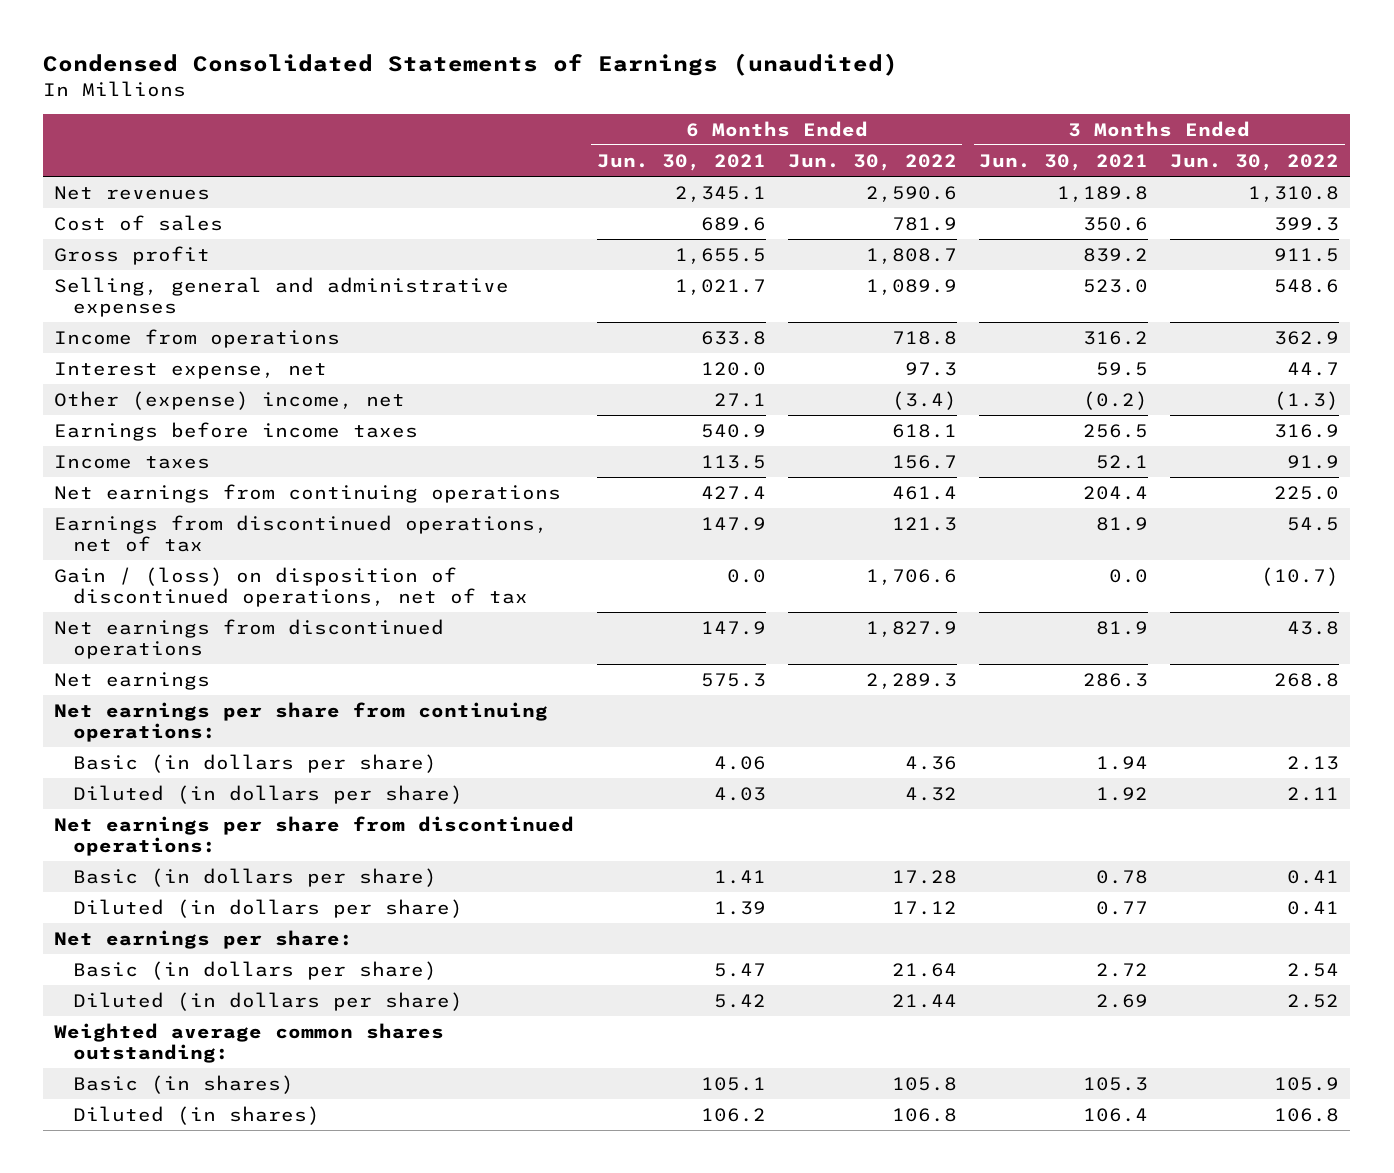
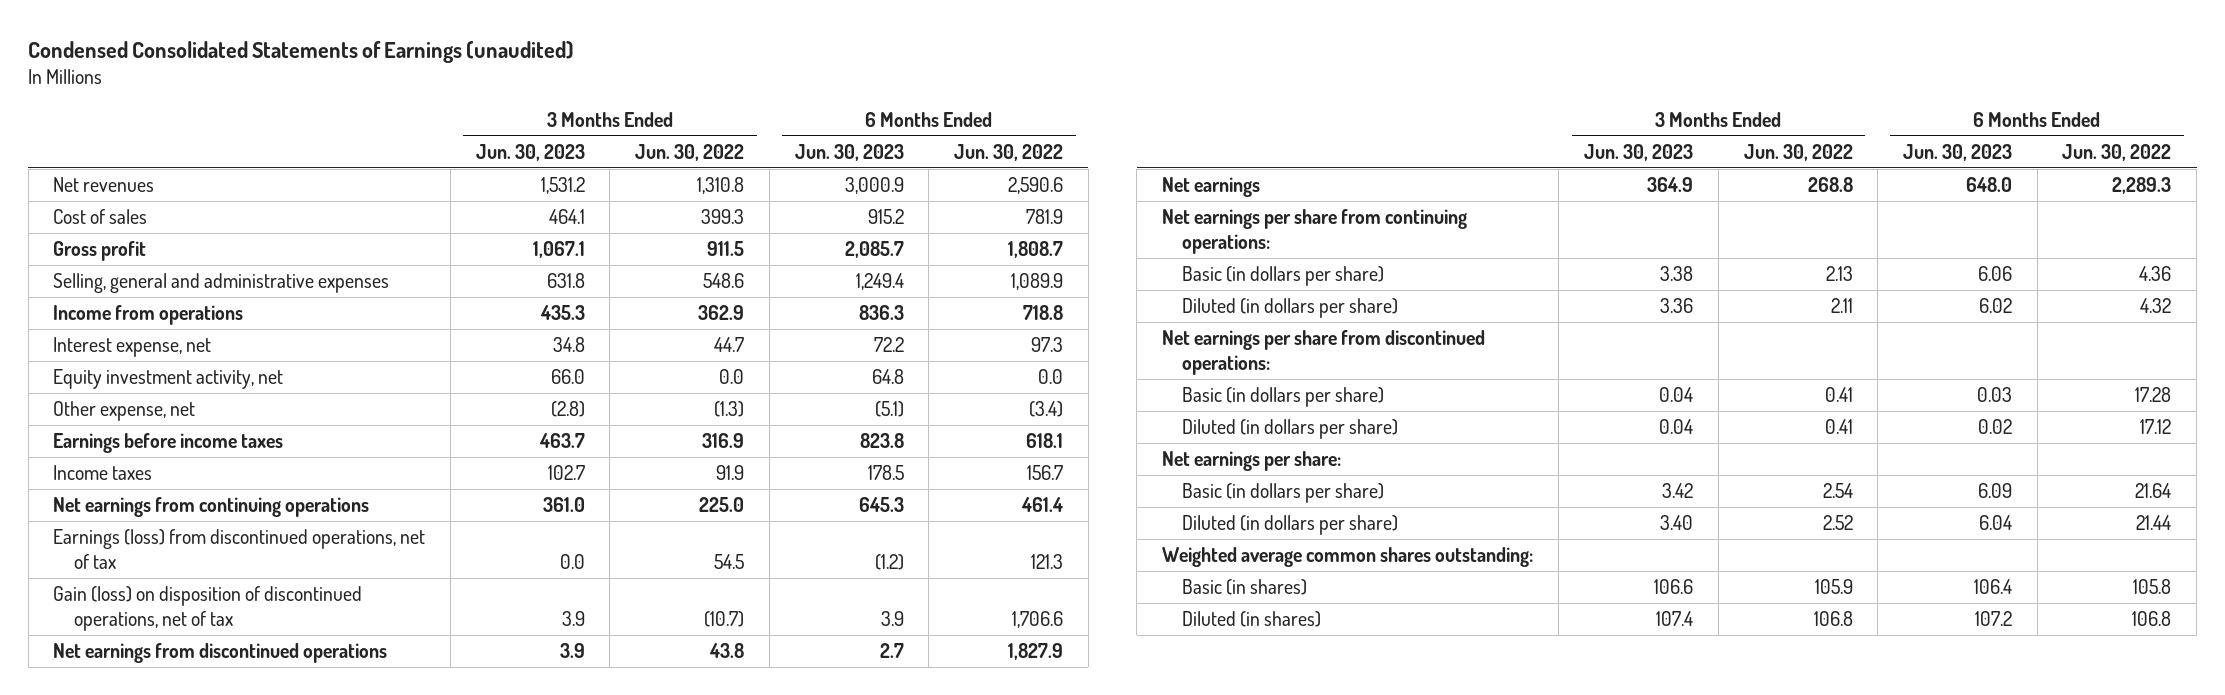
- | 6 Months Ended Jun. 30, 2021 | 6 Months Ended Jun. 30, 2022 | 3 Months Ended Jun. 30, 2021 | 3 Months Ended Jun. 30, 2022
+ | 3 Months Ended Jun. 30, 2023 | 3 Months Ended Jun. 30, 2022 | 6 Months Ended Jun. 30, 2023 | 6 Months Ended Jun. 30, 2022
- Other (expense) income, net | 27.1 | (3.4) | (0.2) | (1.3)
+ Equity investment activity, net | 66.0 | 0.0 | 64.8 | 0.0
+ Other expense, net | (2.8) | (1.3) | (5.1) | (3.4)
- Earnings from discontinued operations, net of tax | 147.9 | 121.3 | 81.9 | 54.5
- Gain / (loss) on disposition of discontinued operations, net of tax | 0.0 | 1,706.6 | 0.0 | (10.7)
+ Earnings (loss) from discontinued operations, net of tax | 0.0 | 54.5 | (1.2) | 121.3
+ Gain (loss) on disposition of discontinued operations, net of tax | 3.9 | (10.7) | 3.9 | 1,706.6

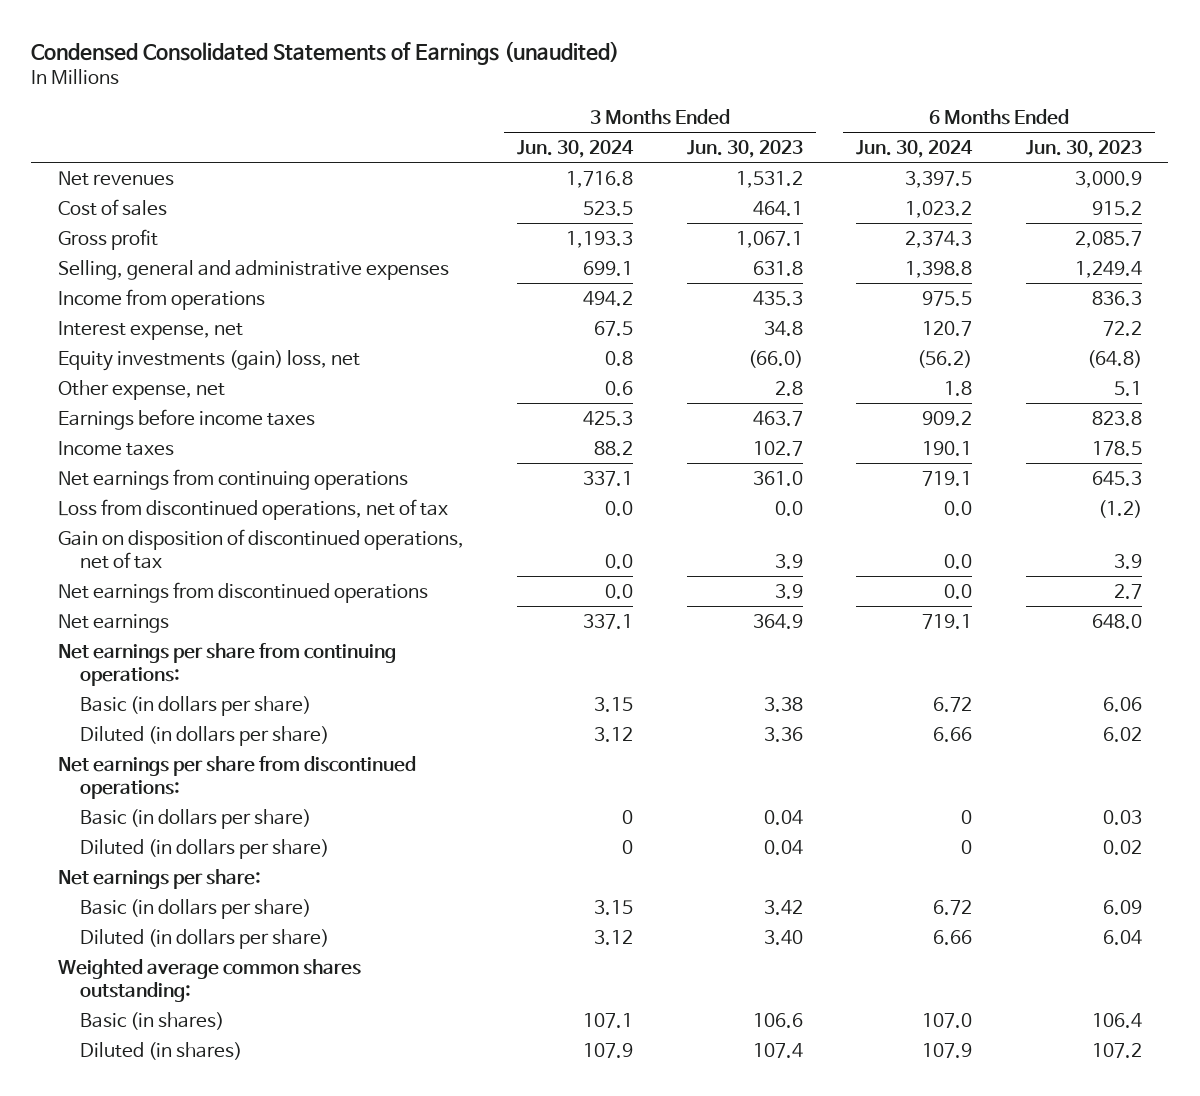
- | 3 Months Ended Jun. 30, 2023 | 3 Months Ended Jun. 30, 2022 | 6 Months Ended Jun. 30, 2023 | 6 Months Ended Jun. 30, 2022
+ | 3 Months Ended Jun. 30, 2024 | 3 Months Ended Jun. 30, 2023 | 6 Months Ended Jun. 30, 2024 | 6 Months Ended Jun. 30, 2023
- Equity investment activity, net | 66.0 | 0.0 | 64.8 | 0.0
- Other expense, net | (2.8) | (1.3) | (5.1) | (3.4)
+ Equity investments (gain) loss, net | 0.8 | (66.0) | (56.2) | (64.8)
+ Other expense, net | 0.6 | 2.8 | 1.8 | 5.1
- Earnings (loss) from discontinued operations, net of tax | 0.0 | 54.5 | (1.2) | 121.3
- Gain (loss) on disposition of discontinued operations, net of tax | 3.9 | (10.7) | 3.9 | 1,706.6
+ Loss from discontinued operations, net of tax | 0.0 | 0.0 | 0.0 | (1.2)
+ Gain on disposition of discontinued operations, net of tax | 0.0 | 3.9 | 0.0 | 3.9

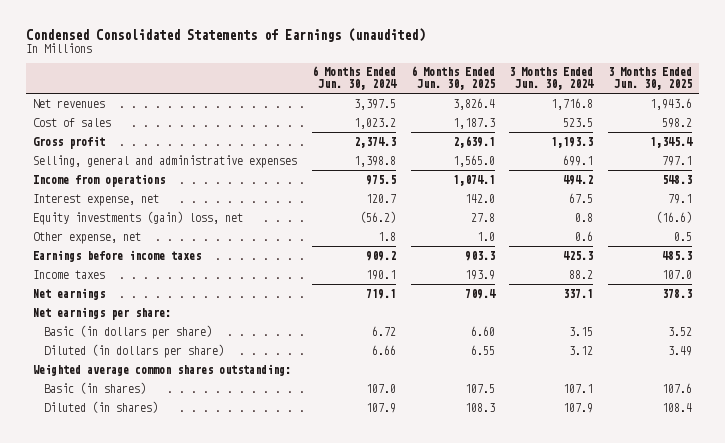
- | 3 Months Ended Jun. 30, 2024 | 3 Months Ended Jun. 30, 2023 | 6 Months Ended Jun. 30, 2024 | 6 Months Ended Jun. 30, 2023
+ | 6 Months Ended Jun. 30, 2024 | 6 Months Ended Jun. 30, 2025 | 3 Months Ended Jun. 30, 2024 | 3 Months Ended Jun. 30, 2025
- Net earnings from continuing operations | 337.1 | 361.0 | 719.1 | 645.3
- Loss from discontinued operations, net of tax | 0.0 | 0.0 | 0.0 | (1.2)
- Gain on disposition of discontinued operations, net of tax | 0.0 | 3.9 | 0.0 | 3.9
- Net earnings from discontinued operations | 0.0 | 3.9 | 0.0 | 2.7
- Net earnings per share from continuing operations:
- Basic (in dollars per share) | 3.15 | 3.38 | 6.72 | 6.06
- Diluted (in dollars per share) | 3.12 | 3.36 | 6.66 | 6.02
- Net earnings per share from discontinued operations:
- Basic (in dollars per share) | 0 | 0.04 | 0 | 0.03
- Diluted (in dollars per share) | 0 | 0.04 | 0 | 0.02

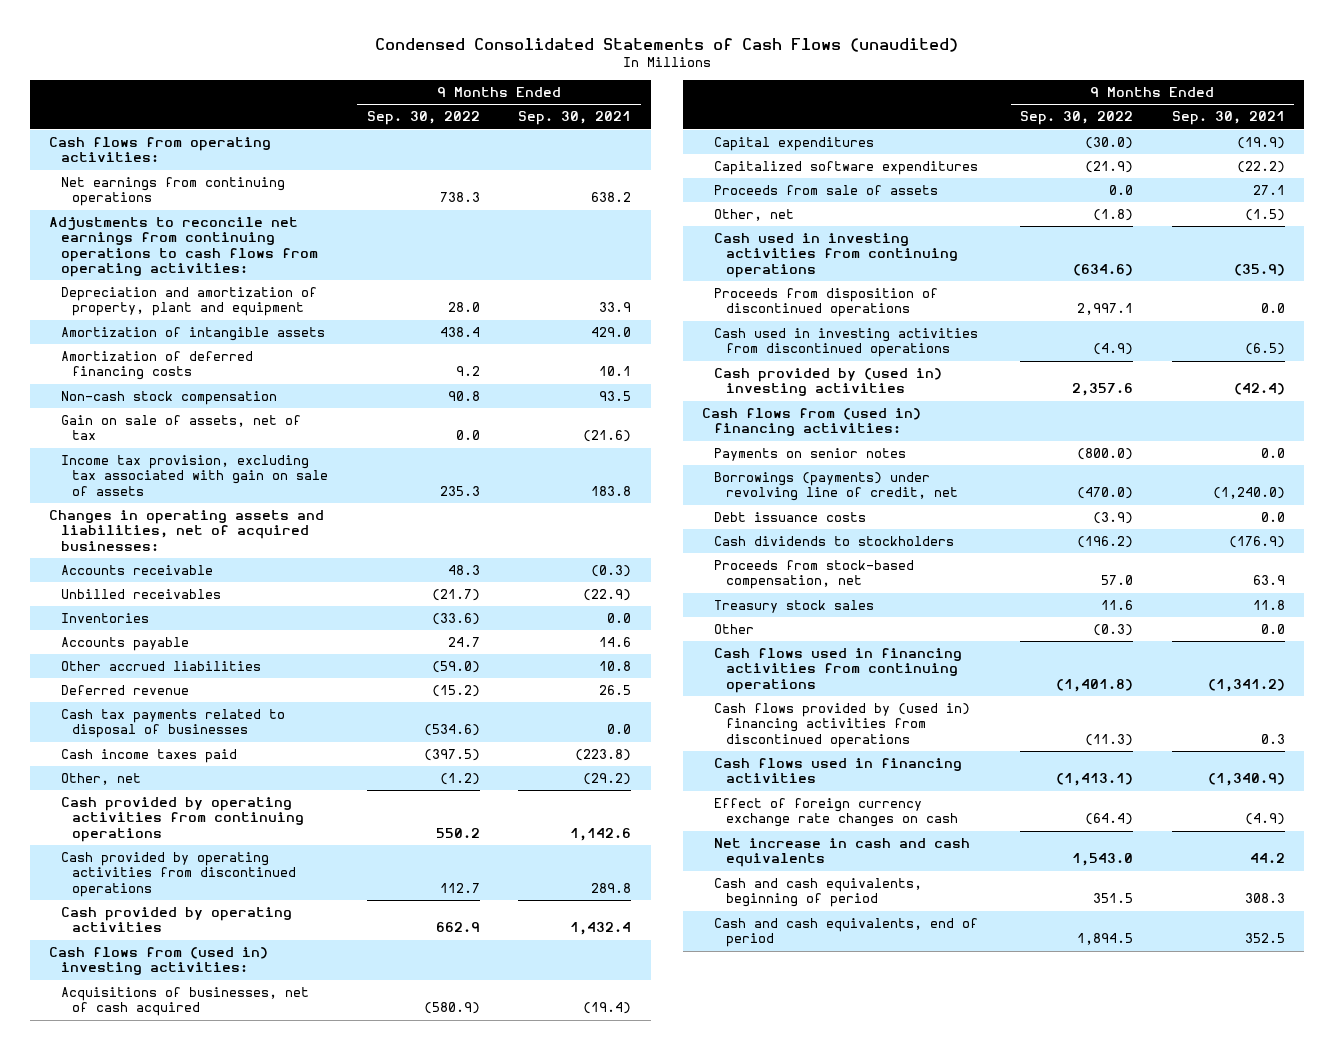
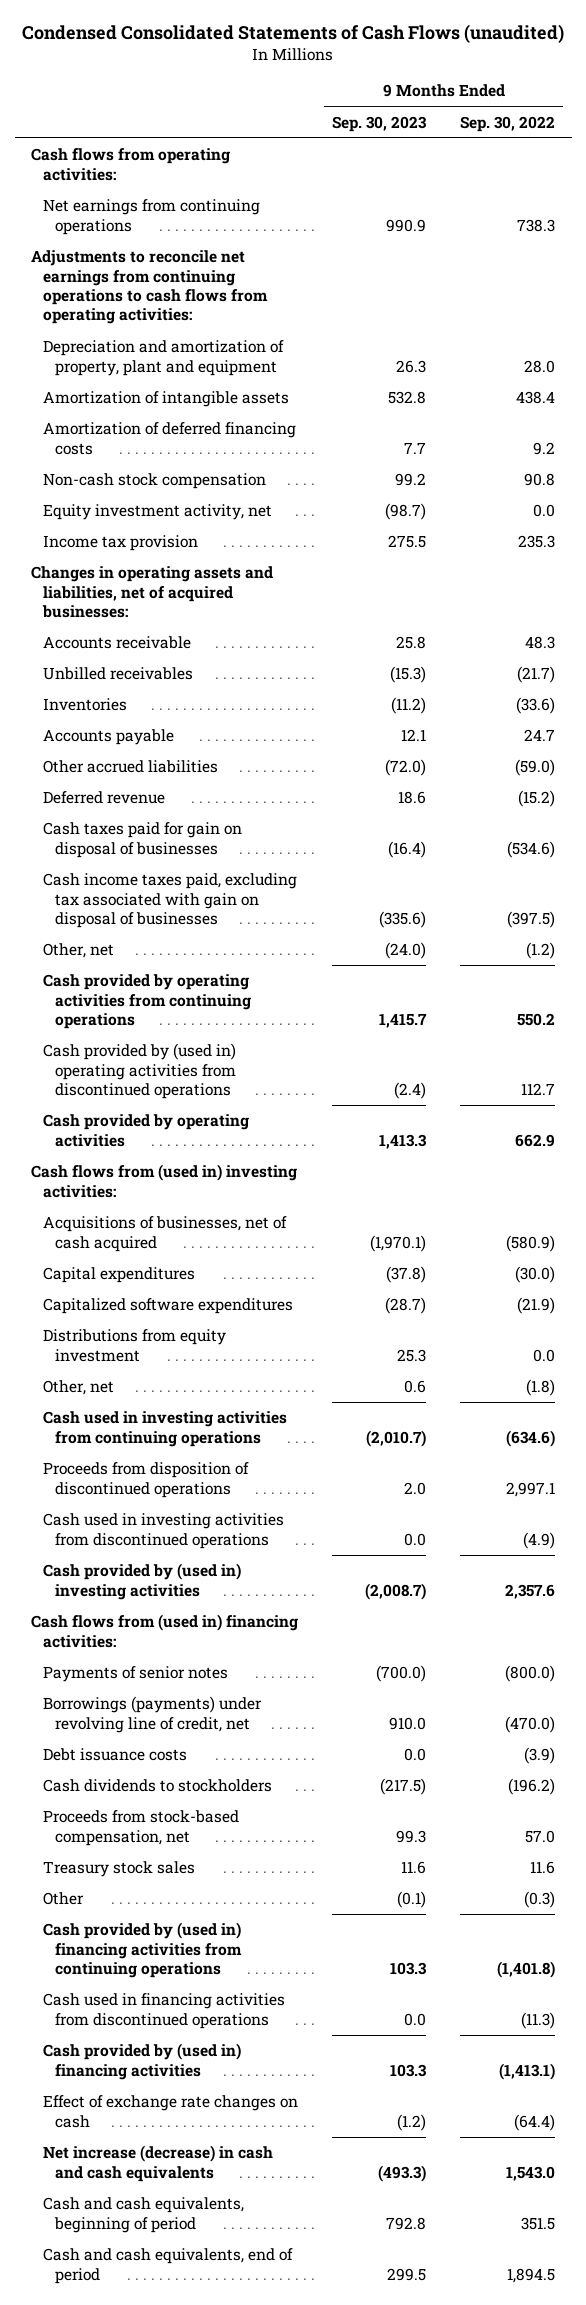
- | 9 Months Ended Sep. 30, 2022 | 9 Months Ended Sep. 30, 2021
+ | 9 Months Ended Sep. 30, 2023 | 9 Months Ended Sep. 30, 2022
- Gain on sale of assets, net of tax | 0.0 | (21.6)
- Income tax provision, excluding tax associated with gain on sale of assets | 235.3 | 183.8
+ Equity investment activity, net | (98.7) | 0.0
+ Income tax provision | 275.5 | 235.3
- Cash tax payments related to disposal of businesses | (534.6) | 0.0
- Cash income taxes paid | (397.5) | (223.8)
+ Cash taxes paid for gain on disposal of businesses | (16.4) | (534.6)
+ Cash income taxes paid, excluding tax associated with gain on disposal of businesses | (335.6) | (397.5)
- Cash provided by operating activities from discontinued operations | 112.7 | 289.8
+ Cash provided by (used in) operating activities from discontinued operations | (2.4) | 112.7
- Proceeds from sale of assets | 0.0 | 27.1
+ Distributions from equity investment | 25.3 | 0.0
- Payments on senior notes | (800.0) | 0.0
+ Payments of senior notes | (700.0) | (800.0)
- Cash flows used in financing activities from continuing operations | (1,401.8) | (1,341.2)
- Cash flows provided by (used in) financing activities from discontinued operations | (11.3) | 0.3
- Cash flows used in financing activities | (1,413.1) | (1,340.9)
- Effect of foreign currency exchange rate changes on cash | (64.4) | (4.9)
- Net increase in cash and cash equivalents | 1,543.0 | 44.2
+ Cash provided by (used in) financing activities from continuing operations | 103.3 | (1,401.8)
+ Cash used in financing activities from discontinued operations | 0.0 | (11.3)
+ Cash provided by (used in) financing activities | 103.3 | (1,413.1)
+ Effect of exchange rate changes on cash | (1.2) | (64.4)
+ Net increase (decrease) in cash and cash equivalents | (493.3) | 1,543.0

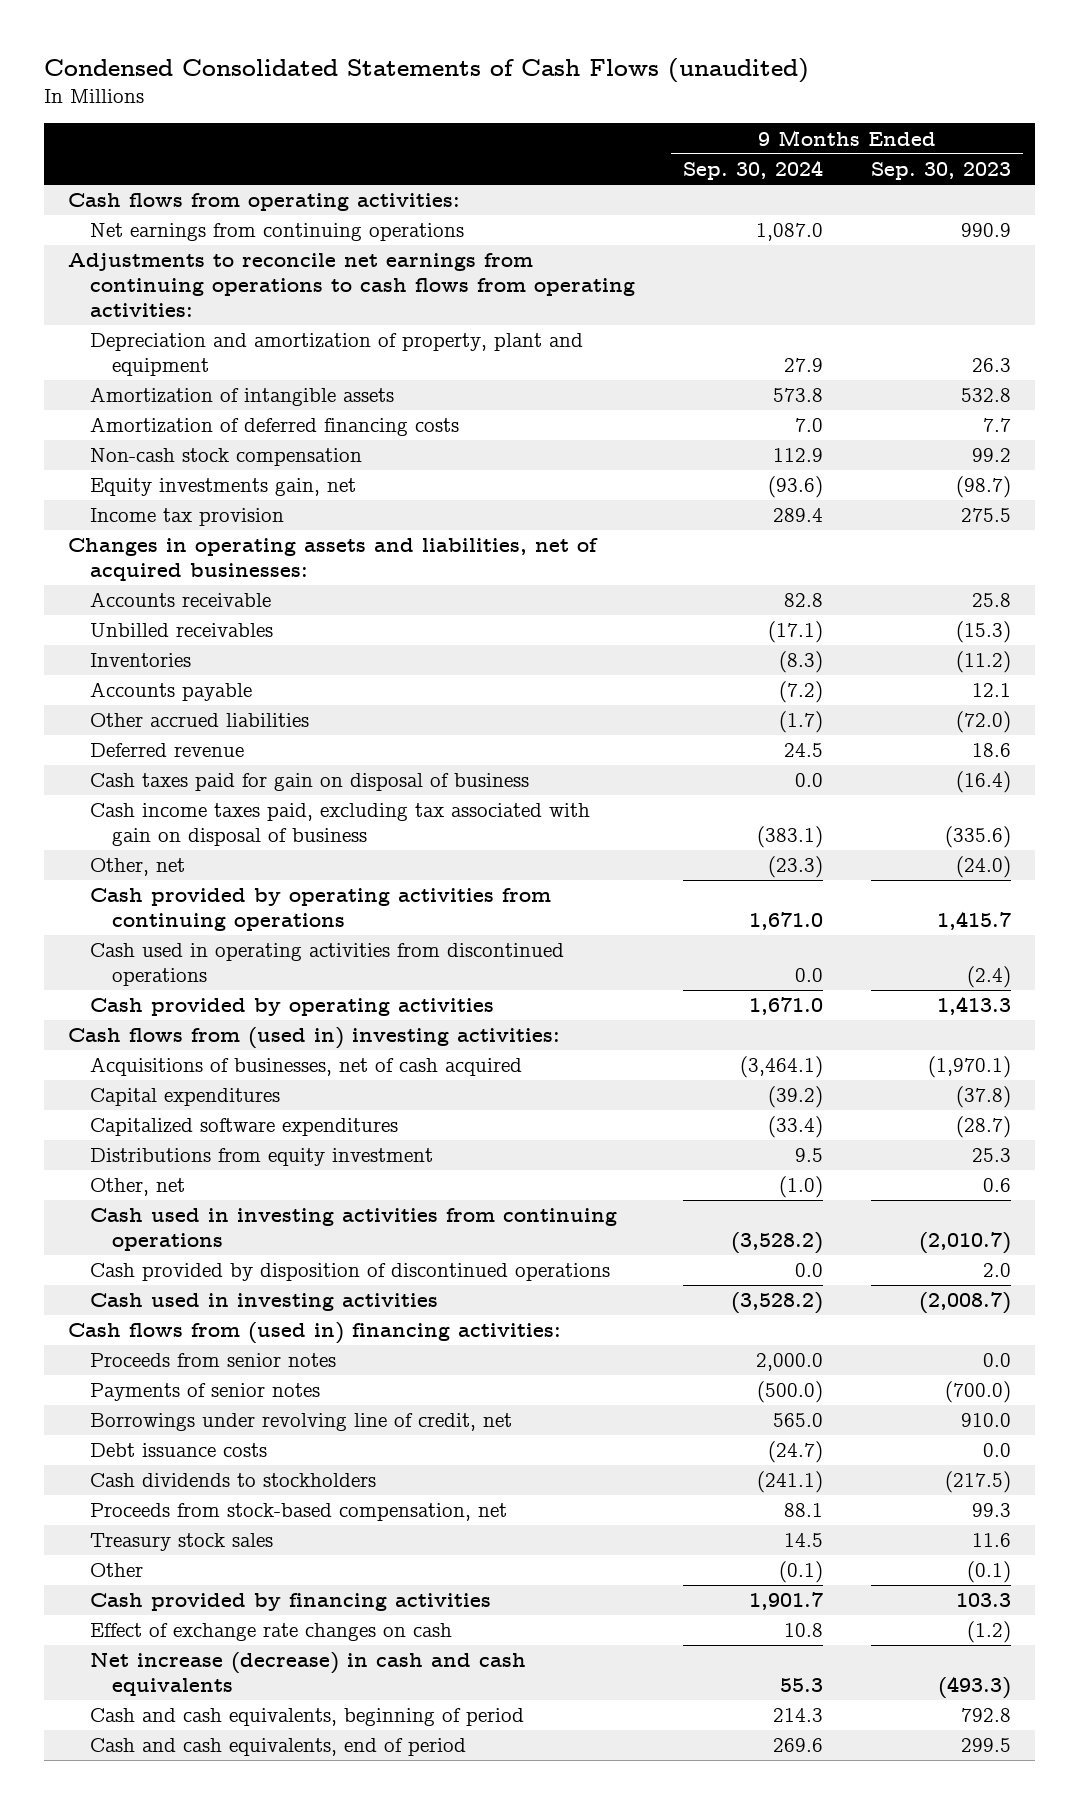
- | 9 Months Ended Sep. 30, 2023 | 9 Months Ended Sep. 30, 2022
+ | 9 Months Ended Sep. 30, 2024 | 9 Months Ended Sep. 30, 2023
- Equity investment activity, net | (98.7) | 0.0
+ Equity investments gain, net | (93.6) | (98.7)
- Cash taxes paid for gain on disposal of businesses | (16.4) | (534.6)
- Cash income taxes paid, excluding tax associated with gain on disposal of businesses | (335.6) | (397.5)
+ Cash taxes paid for gain on disposal of business | 0.0 | (16.4)
+ Cash income taxes paid, excluding tax associated with gain on disposal of business | (383.1) | (335.6)
- Cash provided by (used in) operating activities from discontinued operations | (2.4) | 112.7
+ Cash used in operating activities from discontinued operations | 0.0 | (2.4)
- Proceeds from disposition of discontinued operations | 2.0 | 2,997.1
- Cash used in investing activities from discontinued operations | 0.0 | (4.9)
- Cash provided by (used in) investing activities | (2,008.7) | 2,357.6
+ Cash provided by disposition of discontinued operations | 0.0 | 2.0
+ Cash used in investing activities | (3,528.2) | (2,008.7)
+ Proceeds from senior notes | 2,000.0 | 0.0
- Borrowings (payments) under revolving line of credit, net | 910.0 | (470.0)
+ Borrowings under revolving line of credit, net | 565.0 | 910.0
- Cash provided by (used in) financing activities from continuing operations | 103.3 | (1,401.8)
- Cash used in financing activities from discontinued operations | 0.0 | (11.3)
- Cash provided by (used in) financing activities | 103.3 | (1,413.1)
+ Cash provided by financing activities | 1,901.7 | 103.3

